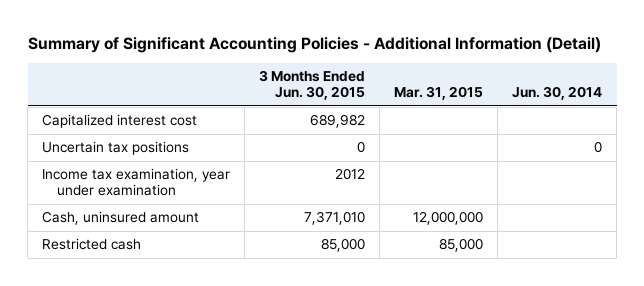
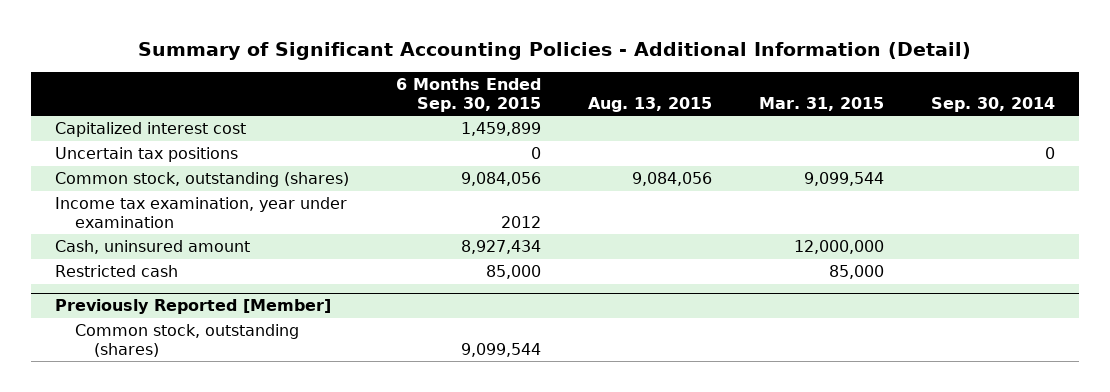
- | 3 Months Ended Jun. 30, 2015 | Mar. 31, 2015 | Jun. 30, 2014
+ | 6 Months Ended Sep. 30, 2015 | Aug. 13, 2015 | Mar. 31, 2015 | Sep. 30, 2014
+ Common stock, outstanding (shares) | 9,084,056 | 9,084,056 | 9,099,544 |
+ Previously Reported [Member]
+ Common stock, outstanding (shares) | 9,099,544 | | |

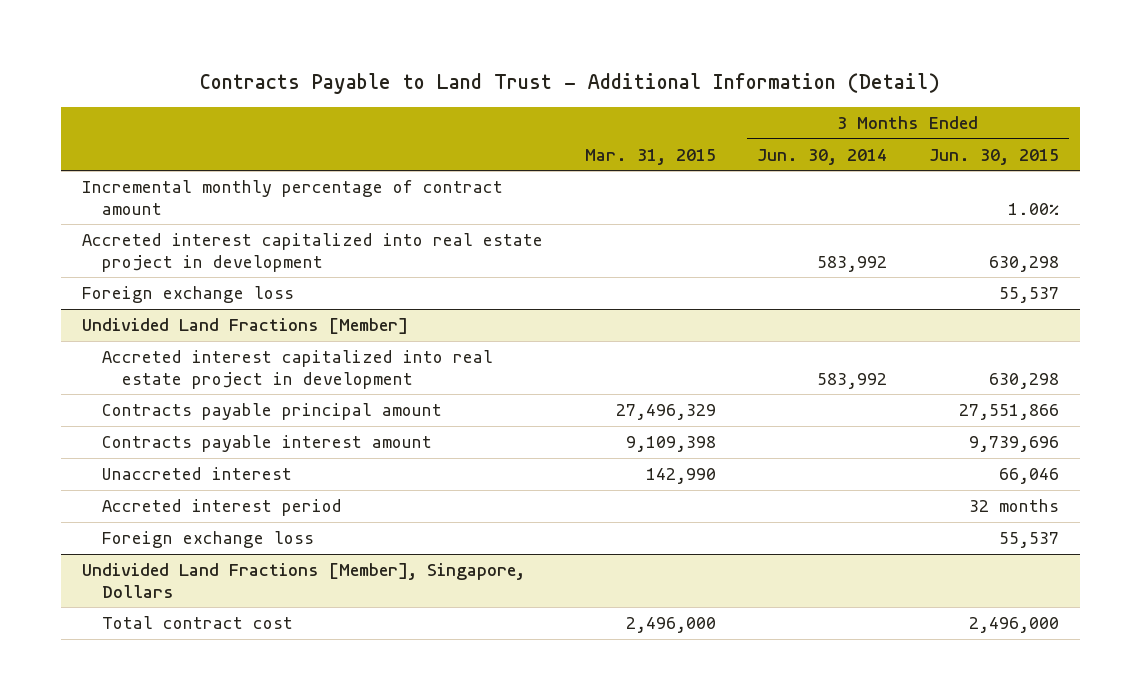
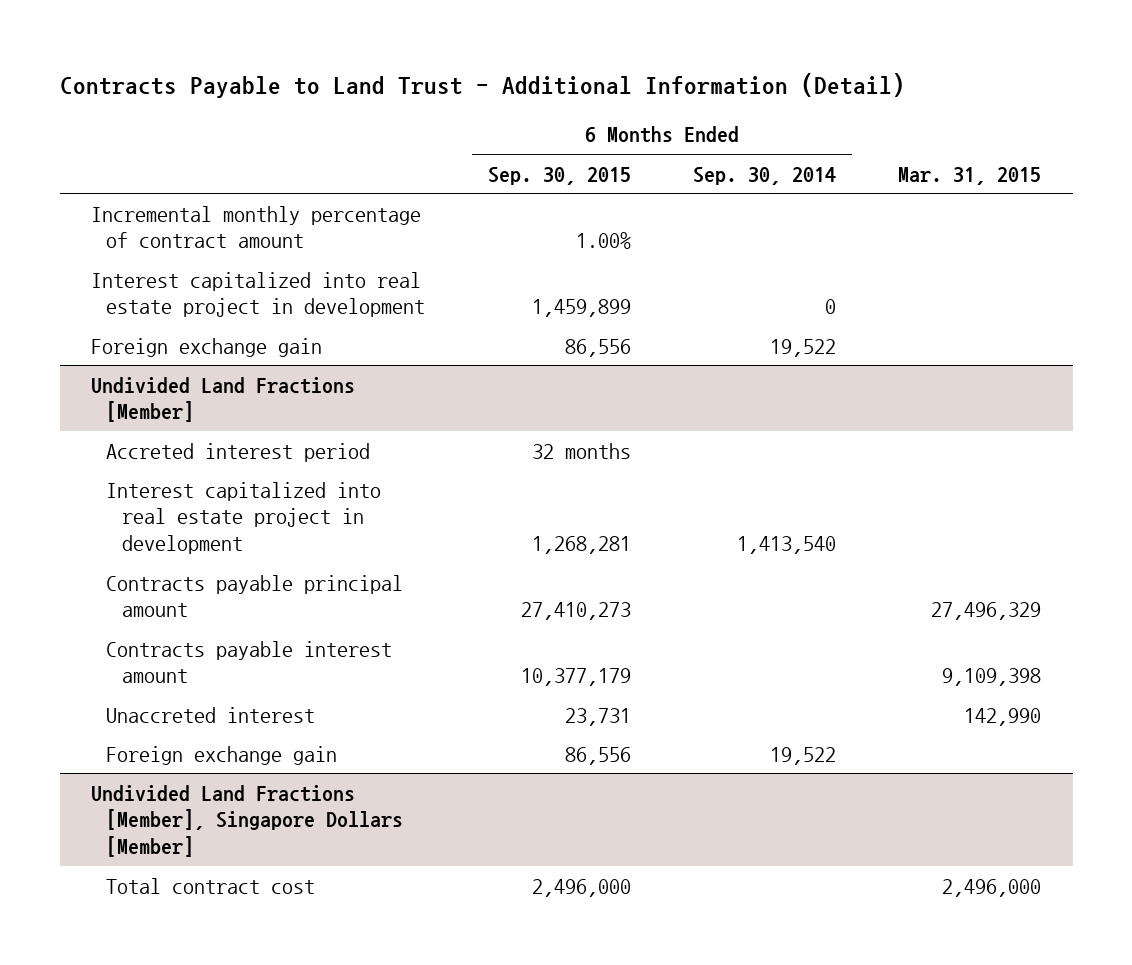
- | Mar. 31, 2015 | 3 Months Ended Jun. 30, 2014 | 3 Months Ended Jun. 30, 2015
+ | 6 Months Ended Sep. 30, 2015 | 6 Months Ended Sep. 30, 2014 | Mar. 31, 2015
- Accreted interest capitalized into real estate project in development | | 583,992 | 630,298
- Foreign exchange loss | | | 55,537
+ Interest capitalized into real estate project in development | 1,459,899 | 0 |
+ Foreign exchange gain | 86,556 | 19,522 |
@ Undivided Land Fractions [Member]
- Accreted interest capitalized into real estate project in development | | 583,992 | 630,298
moved up: Accreted interest period | 32 months | |
+ Interest capitalized into real estate project in development | 1,268,281 | 1,413,540 |
- Foreign exchange loss | | | 55,537
- Undivided Land Fractions [Member], Singapore, Dollars
@ Undivided Land Fractions [Member]
+ Foreign exchange gain | 86,556 | 19,522 |
+ Undivided Land Fractions [Member], Singapore Dollars [Member]

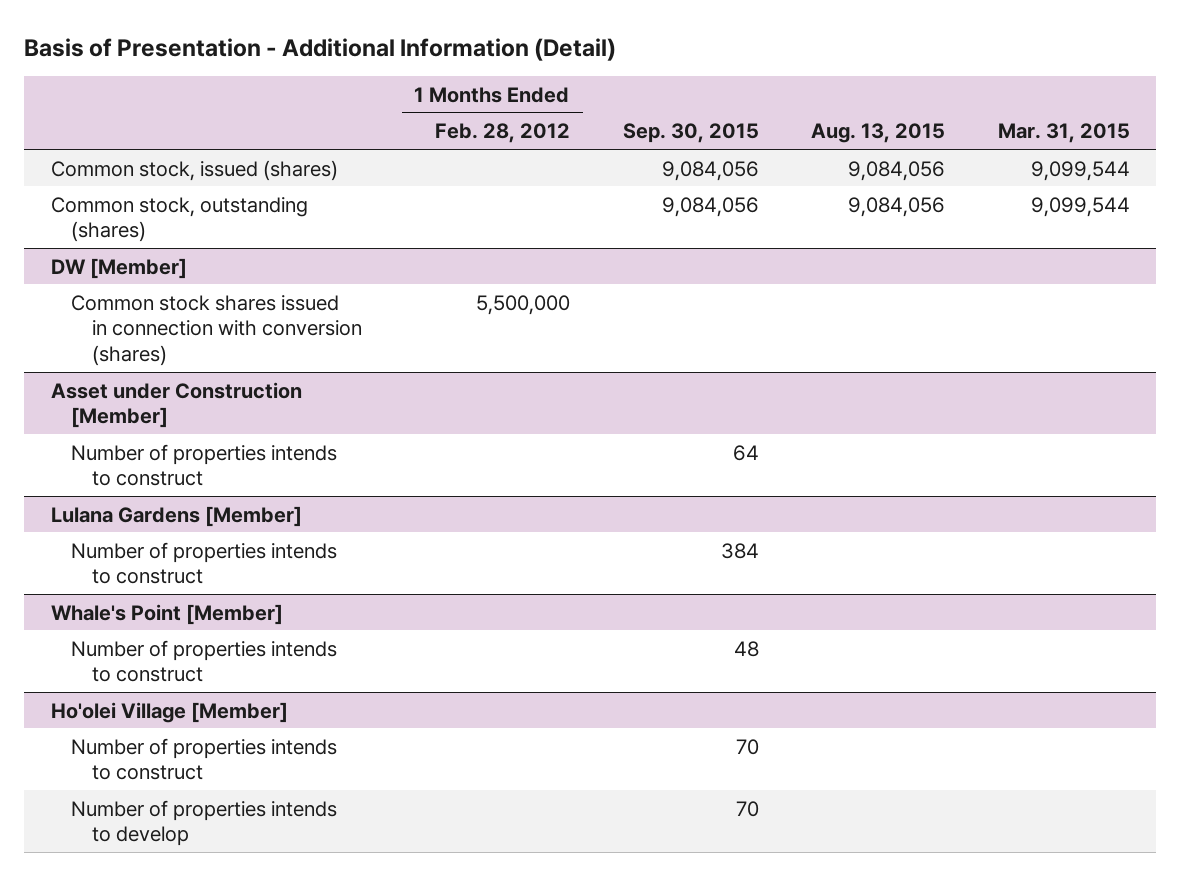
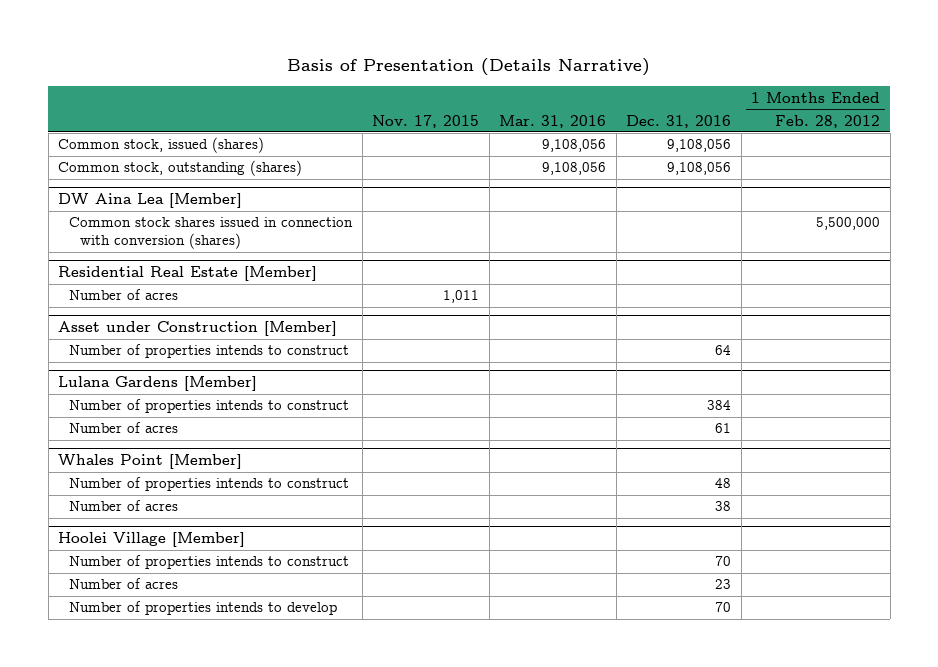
- Basis of Presentation - Additional Information (Detail)
+ Basis of Presentation (Details Narrative)
- | 1 Months Ended Feb. 28, 2012 | Sep. 30, 2015 | Aug. 13, 2015 | Mar. 31, 2015
+ | Nov. 17, 2015 | Mar. 31, 2016 | Dec. 31, 2016 | 1 Months Ended Feb. 28, 2012
- DW [Member]
+ DW Aina Lea [Member]
+ Residential Real Estate [Member]
+ Number of acres | 1,011 | | |
- Whale's Point [Member]
@ Lulana Gardens [Member]
+ Number of acres | | | 61 |
+ Whales Point [Member]
- Ho'olei Village [Member]
+ Number of acres | | | 38 |
+ Hoolei Village [Member]
+ Number of acres | | | 23 |

